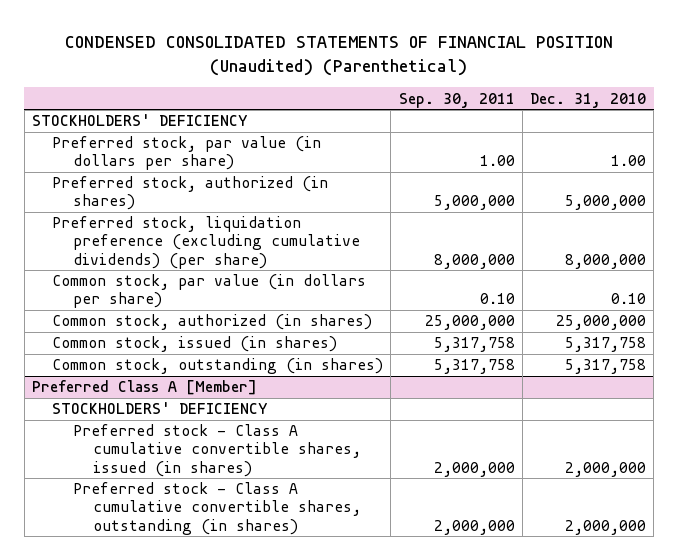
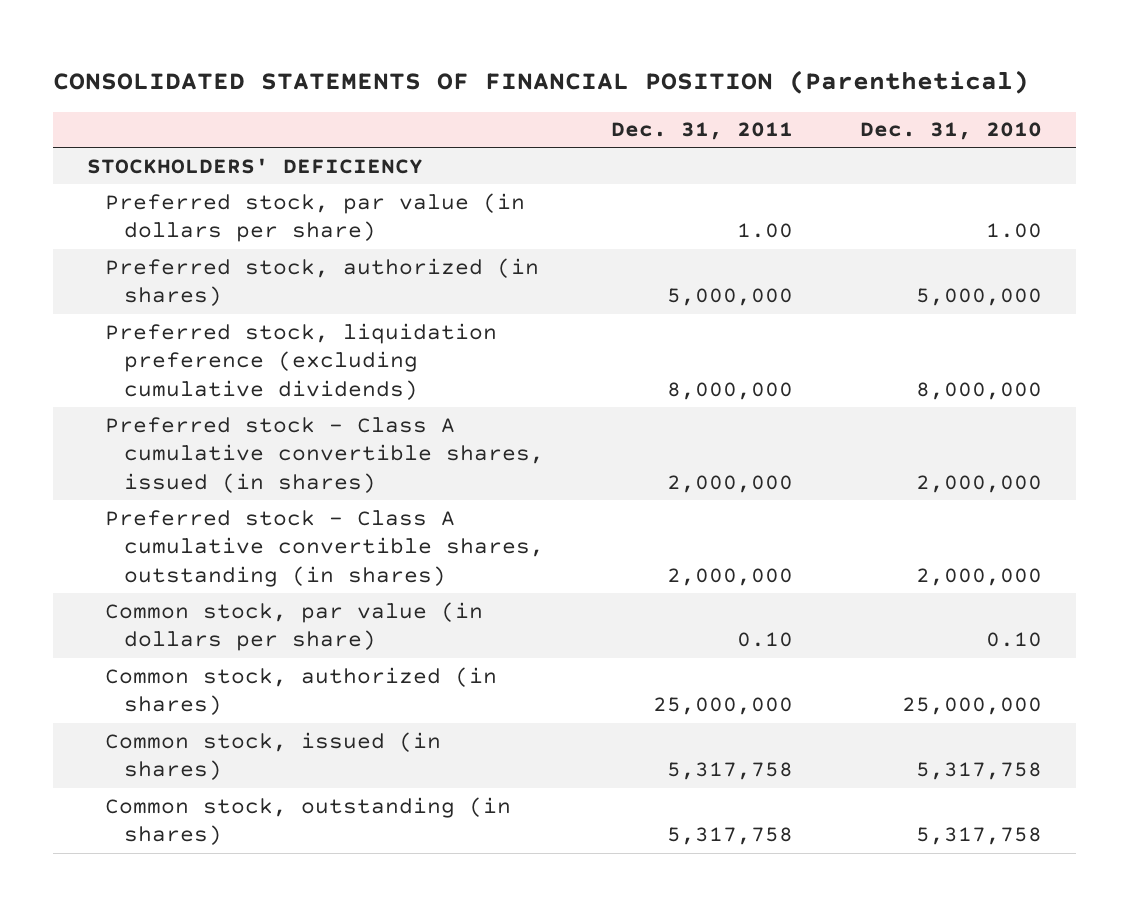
- CONDENSED CONSOLIDATED STATEMENTS OF FINANCIAL POSITION (Unaudited) (Parenthetical)
+ CONSOLIDATED STATEMENTS OF FINANCIAL POSITION (Parenthetical)
- | Sep. 30, 2011 | Dec. 31, 2010
+ | Dec. 31, 2011 | Dec. 31, 2010
- Preferred stock, liquidation preference (excluding cumulative dividends) (per share) | 8,000,000 | 8,000,000
+ Preferred stock, liquidation preference (excluding cumulative dividends) | 8,000,000 | 8,000,000
+ Preferred stock - Class A cumulative convertible shares, issued (in shares) | 2,000,000 | 2,000,000
+ Preferred stock - Class A cumulative convertible shares, outstanding (in shares) | 2,000,000 | 2,000,000
- Preferred Class A [Member]
- STOCKHOLDERS' DEFICIENCY
- Preferred stock - Class A cumulative convertible shares, issued (in shares) | 2,000,000 | 2,000,000
- Preferred stock - Class A cumulative convertible shares, outstanding (in shares) | 2,000,000 | 2,000,000

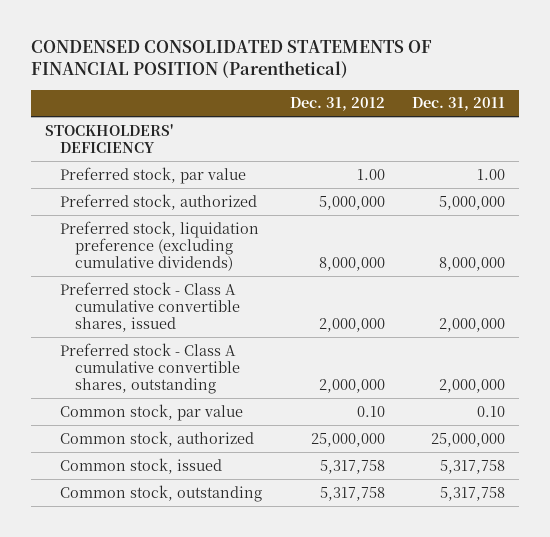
- CONSOLIDATED STATEMENTS OF FINANCIAL POSITION (Parenthetical)
+ CONDENSED CONSOLIDATED STATEMENTS OF FINANCIAL POSITION (Parenthetical)
- | Dec. 31, 2011 | Dec. 31, 2010
+ | Dec. 31, 2012 | Dec. 31, 2011
- Preferred stock, par value (in dollars per share) | 1.00 | 1.00
- Preferred stock, authorized (in shares) | 5,000,000 | 5,000,000
+ Preferred stock, par value | 1.00 | 1.00
+ Preferred stock, authorized | 5,000,000 | 5,000,000
- Preferred stock - Class A cumulative convertible shares, issued (in shares) | 2,000,000 | 2,000,000
- Preferred stock - Class A cumulative convertible shares, outstanding (in shares) | 2,000,000 | 2,000,000
- Common stock, par value (in dollars per share) | 0.10 | 0.10
- Common stock, authorized (in shares) | 25,000,000 | 25,000,000
- Common stock, issued (in shares) | 5,317,758 | 5,317,758
- Common stock, outstanding (in shares) | 5,317,758 | 5,317,758
+ Preferred stock - Class A cumulative convertible shares, issued | 2,000,000 | 2,000,000
+ Preferred stock - Class A cumulative convertible shares, outstanding | 2,000,000 | 2,000,000
+ Common stock, par value | 0.10 | 0.10
+ Common stock, authorized | 25,000,000 | 25,000,000
+ Common stock, issued | 5,317,758 | 5,317,758
+ Common stock, outstanding | 5,317,758 | 5,317,758

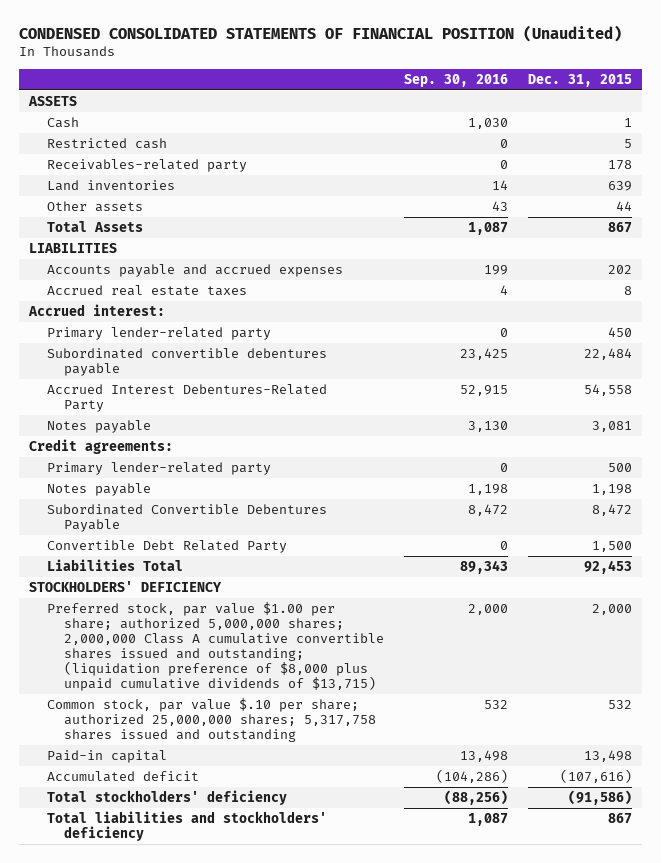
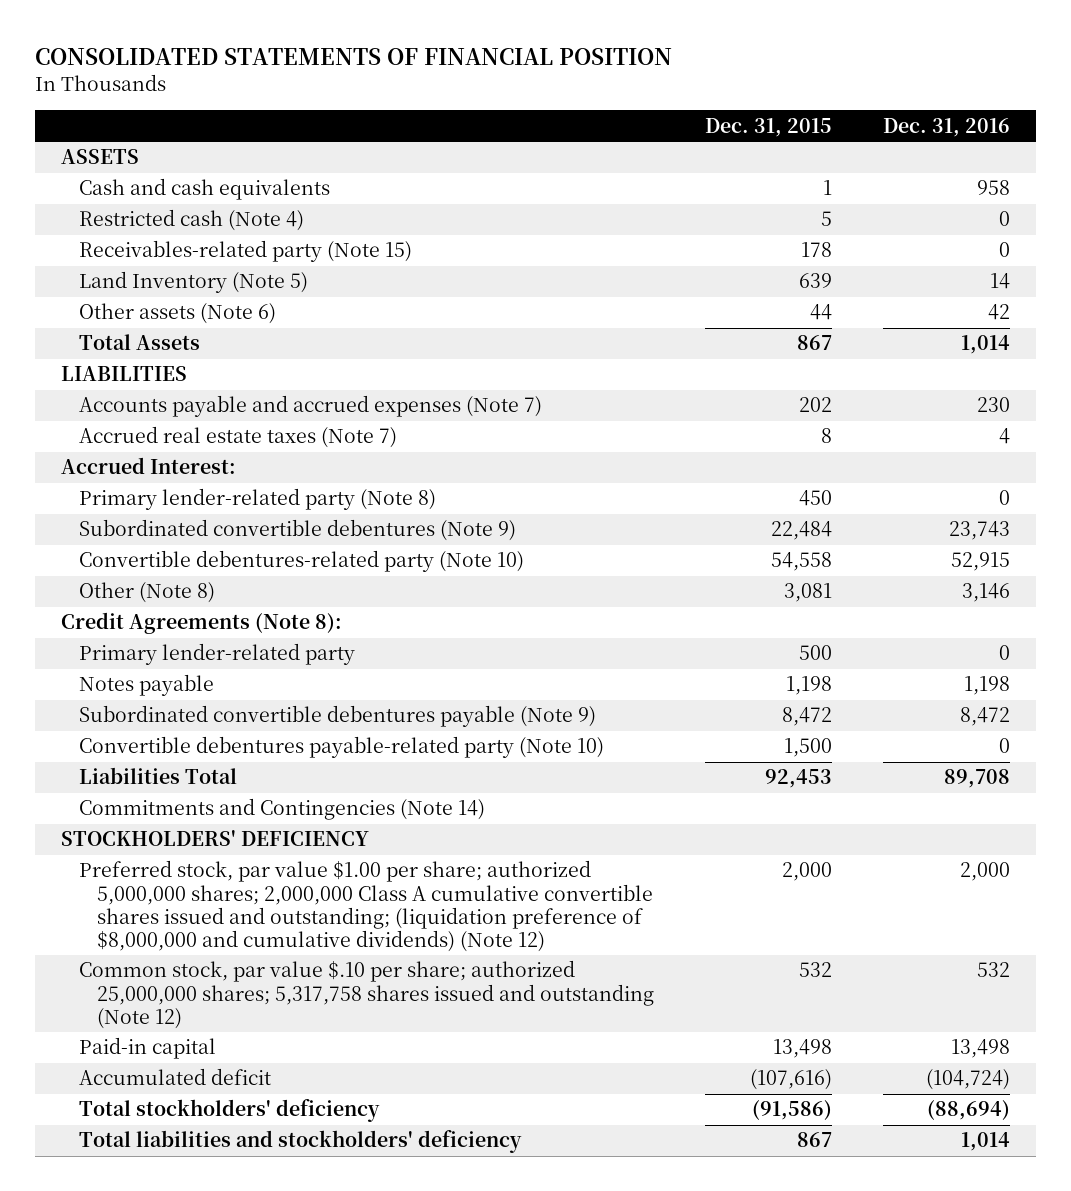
- CONDENSED CONSOLIDATED STATEMENTS OF FINANCIAL POSITION (Unaudited)
+ CONSOLIDATED STATEMENTS OF FINANCIAL POSITION
- | Sep. 30, 2016 | Dec. 31, 2015
+ | Dec. 31, 2015 | Dec. 31, 2016
- Cash | 1,030 | 1
- Restricted cash | 0 | 5
- Receivables-related party | 0 | 178
- Land inventories | 14 | 639
- Other assets | 43 | 44
+ Cash and cash equivalents | 1 | 958
+ Restricted cash (Note 4) | 5 | 0
+ Receivables-related party (Note 15) | 178 | 0
+ Land Inventory (Note 5) | 639 | 14
+ Other assets (Note 6) | 44 | 42
- Accounts payable and accrued expenses | 199 | 202
- Accrued real estate taxes | 4 | 8
- Accrued interest:
- Primary lender-related party | 0 | 450
- Subordinated convertible debentures payable | 23,425 | 22,484
- Accrued Interest Debentures-Related Party | 52,915 | 54,558
- Notes payable | 3,130 | 3,081
- Credit agreements:
+ Accounts payable and accrued expenses (Note 7) | 202 | 230
+ Accrued real estate taxes (Note 7) | 8 | 4
+ Accrued Interest:
+ Primary lender-related party (Note 8) | 450 | 0
+ Subordinated convertible debentures (Note 9) | 22,484 | 23,743
+ Convertible debentures-related party (Note 10) | 54,558 | 52,915
+ Other (Note 8) | 3,081 | 3,146
+ Credit Agreements (Note 8):
- Subordinated Convertible Debentures Payable | 8,472 | 8,472
- Convertible Debt Related Party | 0 | 1,500
+ Subordinated convertible debentures payable (Note 9) | 8,472 | 8,472
+ Convertible debentures payable-related party (Note 10) | 1,500 | 0
+ Commitments and Contingencies (Note 14)
- Preferred stock, par value $1.00 per share; authorized 5,000,000 shares; 2,000,000 Class A cumulative convertible shares issued and outstanding; (liquidation preference of $8,000 plus unpaid cumulative dividends of $13,715) | 2,000 | 2,000
- Common stock, par value $.10 per share; authorized 25,000,000 shares; 5,317,758 shares issued and outstanding | 532 | 532
+ Preferred stock, par value $1.00 per share; authorized 5,000,000 shares; 2,000,000 Class A cumulative convertible shares issued and outstanding; (liquidation preference of $8,000,000 and cumulative dividends) (Note 12) | 2,000 | 2,000
+ Common stock, par value $.10 per share; authorized 25,000,000 shares; 5,317,758 shares issued and outstanding (Note 12) | 532 | 532

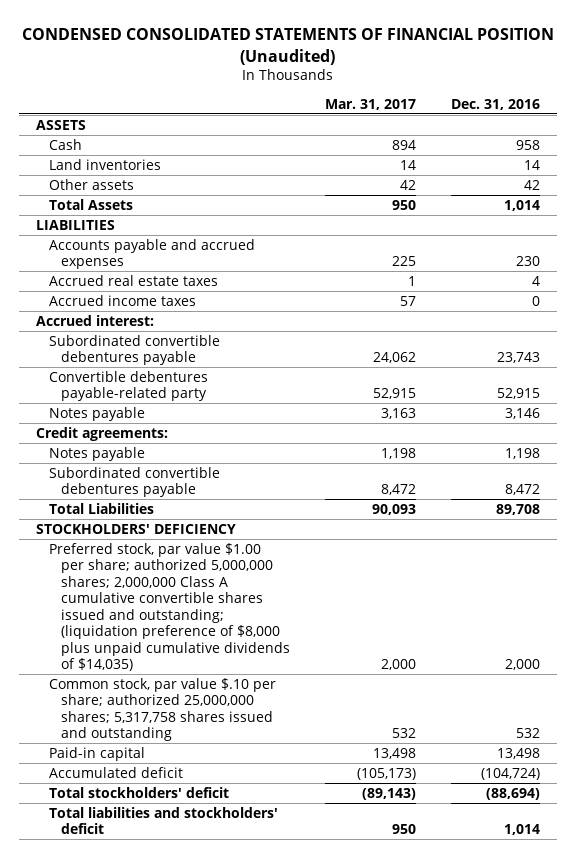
- CONSOLIDATED STATEMENTS OF FINANCIAL POSITION
+ CONDENSED CONSOLIDATED STATEMENTS OF FINANCIAL POSITION (Unaudited)
- | Dec. 31, 2015 | Dec. 31, 2016
+ | Mar. 31, 2017 | Dec. 31, 2016
- Cash and cash equivalents | 1 | 958
- Restricted cash (Note 4) | 5 | 0
- Receivables-related party (Note 15) | 178 | 0
- Land Inventory (Note 5) | 639 | 14
- Other assets (Note 6) | 44 | 42
+ Cash | 894 | 958
+ Land inventories | 14 | 14
+ Other assets | 42 | 42
- Accounts payable and accrued expenses (Note 7) | 202 | 230
- Accrued real estate taxes (Note 7) | 8 | 4
- Accrued Interest:
- Primary lender-related party (Note 8) | 450 | 0
- Subordinated convertible debentures (Note 9) | 22,484 | 23,743
- Convertible debentures-related party (Note 10) | 54,558 | 52,915
- Other (Note 8) | 3,081 | 3,146
- Credit Agreements (Note 8):
- Primary lender-related party | 500 | 0
+ Accounts payable and accrued expenses | 225 | 230
+ Accrued real estate taxes | 1 | 4
+ Accrued income taxes | 57 | 0
+ Accrued interest:
+ Subordinated convertible debentures payable | 24,062 | 23,743
+ Convertible debentures payable-related party | 52,915 | 52,915
+ Notes payable | 3,163 | 3,146
+ Credit agreements:
- Subordinated convertible debentures payable (Note 9) | 8,472 | 8,472
- Convertible debentures payable-related party (Note 10) | 1,500 | 0
- Liabilities Total | 92,453 | 89,708
- Commitments and Contingencies (Note 14)
+ Subordinated convertible debentures payable | 8,472 | 8,472
+ Total Liabilities | 90,093 | 89,708
- Preferred stock, par value $1.00 per share; authorized 5,000,000 shares; 2,000,000 Class A cumulative convertible shares issued and outstanding; (liquidation preference of $8,000,000 and cumulative dividends) (Note 12) | 2,000 | 2,000
- Common stock, par value $.10 per share; authorized 25,000,000 shares; 5,317,758 shares issued and outstanding (Note 12) | 532 | 532
+ Preferred stock, par value $1.00 per share; authorized 5,000,000 shares; 2,000,000 Class A cumulative convertible shares issued and outstanding; (liquidation preference of $8,000 plus unpaid cumulative dividends of $14,035) | 2,000 | 2,000
+ Common stock, par value $.10 per share; authorized 25,000,000 shares; 5,317,758 shares issued and outstanding | 532 | 532
- Total stockholders' deficiency | (91,586) | (88,694)
- Total liabilities and stockholders' deficiency | 867 | 1,014
+ Total stockholders' deficit | (89,143) | (88,694)
+ Total liabilities and stockholders' deficit | 950 | 1,014

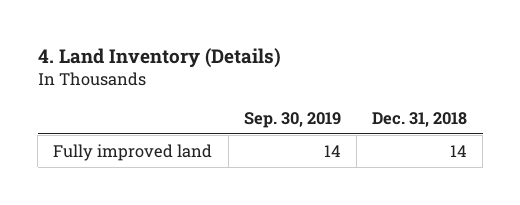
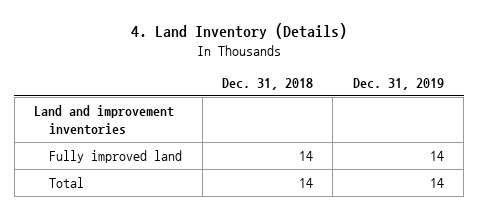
- | Sep. 30, 2019 | Dec. 31, 2018
+ | Dec. 31, 2018 | Dec. 31, 2019
+ Land and improvement inventories
+ Total | 14 | 14

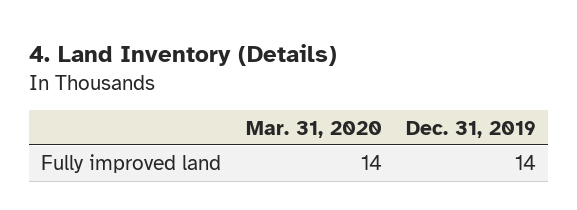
- | Dec. 31, 2018 | Dec. 31, 2019
+ | Mar. 31, 2020 | Dec. 31, 2019
- Land and improvement inventories
- Total | 14 | 14

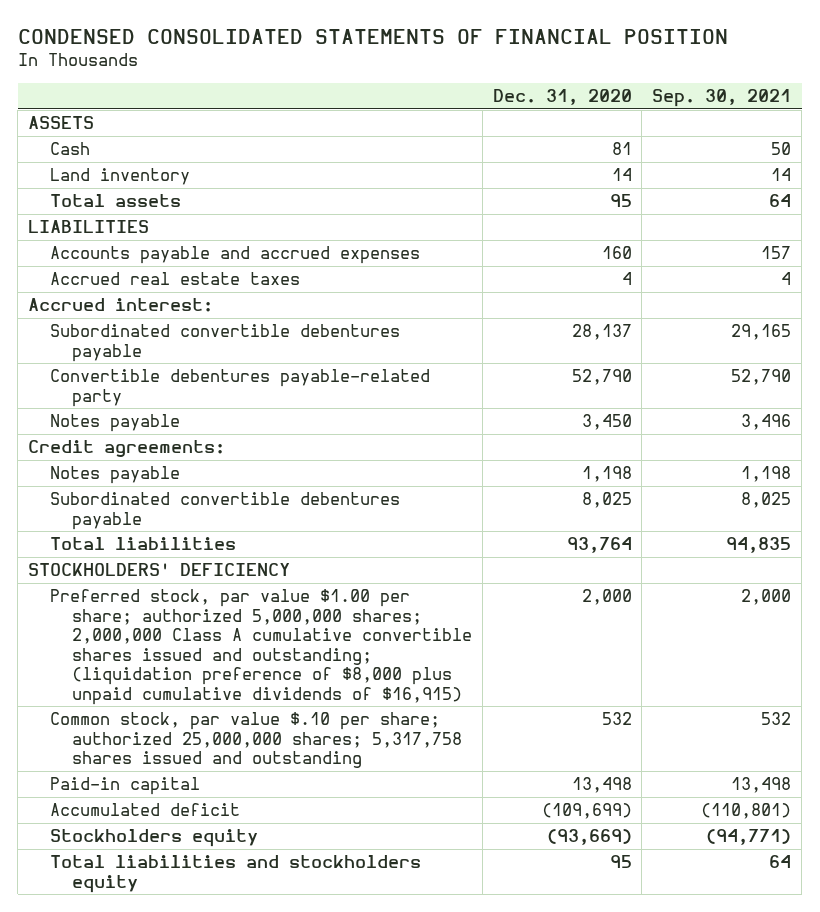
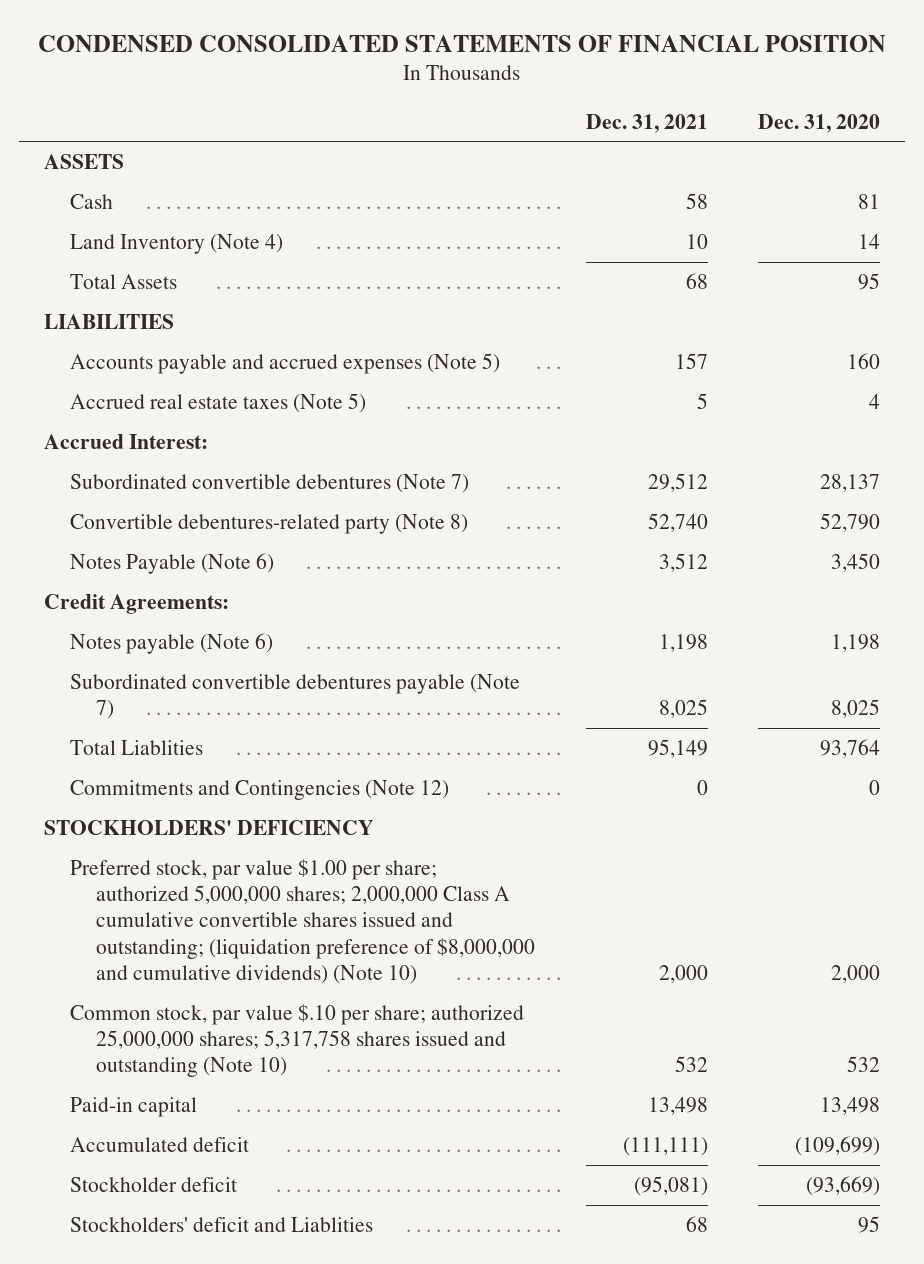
- | Dec. 31, 2020 | Sep. 30, 2021
+ | Dec. 31, 2021 | Dec. 31, 2020
- Land inventory | 14 | 14
- Total assets | 95 | 64
+ Land Inventory (Note 4) | 10 | 14
+ Total Assets | 68 | 95
- Accounts payable and accrued expenses | 160 | 157
- Accrued real estate taxes | 4 | 4
- Accrued interest:
- Subordinated convertible debentures payable | 28,137 | 29,165
- Convertible debentures payable-related party | 52,790 | 52,790
- Notes payable | 3,450 | 3,496
- Credit agreements:
- Notes payable | 1,198 | 1,198
- Subordinated convertible debentures payable | 8,025 | 8,025
- Total liabilities | 93,764 | 94,835
+ Accounts payable and accrued expenses (Note 5) | 157 | 160
+ Accrued real estate taxes (Note 5) | 5 | 4
+ Accrued Interest:
+ Subordinated convertible debentures (Note 7) | 29,512 | 28,137
+ Convertible debentures-related party (Note 8) | 52,740 | 52,790
+ Notes Payable (Note 6) | 3,512 | 3,450
+ Credit Agreements:
+ Notes payable (Note 6) | 1,198 | 1,198
+ Subordinated convertible debentures payable (Note 7) | 8,025 | 8,025
+ Total Liablities | 95,149 | 93,764
+ Commitments and Contingencies (Note 12) | 0 | 0
- Preferred stock, par value $1.00 per share; authorized 5,000,000 shares; 2,000,000 Class A cumulative convertible shares issued and outstanding; (liquidation preference of $8,000 plus unpaid cumulative dividends of $16,915) | 2,000 | 2,000
- Common stock, par value $.10 per share; authorized 25,000,000 shares; 5,317,758 shares issued and outstanding | 532 | 532
+ Preferred stock, par value $1.00 per share; authorized 5,000,000 shares; 2,000,000 Class A cumulative convertible shares issued and outstanding; (liquidation preference of $8,000,000 and cumulative dividends) (Note 10) | 2,000 | 2,000
+ Common stock, par value $.10 per share; authorized 25,000,000 shares; 5,317,758 shares issued and outstanding (Note 10) | 532 | 532
- Stockholders equity | (93,669) | (94,771)
- Total liabilities and stockholders equity | 95 | 64
+ Stockholder deficit | (95,081) | (93,669)
+ Stockholders' deficit and Liablities | 68 | 95

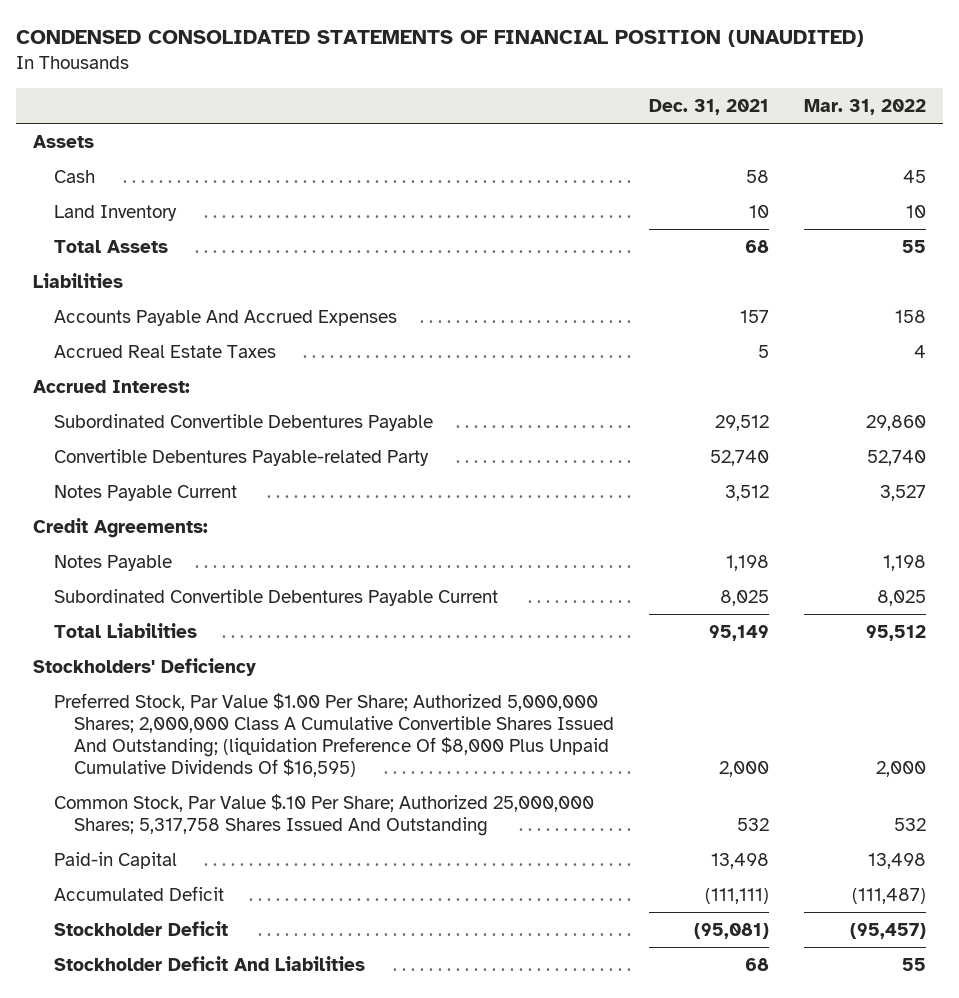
- CONDENSED CONSOLIDATED STATEMENTS OF FINANCIAL POSITION
+ CONDENSED CONSOLIDATED STATEMENTS OF FINANCIAL POSITION (UNAUDITED)
- | Dec. 31, 2021 | Dec. 31, 2020
+ | Dec. 31, 2021 | Mar. 31, 2022
- ASSETS
+ Assets
- Land Inventory (Note 4) | 10 | 14
+ Land Inventory | 10 | 10
- LIABILITIES
- Accounts payable and accrued expenses (Note 5) | 157 | 160
- Accrued real estate taxes (Note 5) | 5 | 4
+ Liabilities
+ Accounts Payable And Accrued Expenses | 157 | 158
+ Accrued Real Estate Taxes | 5 | 4
- Subordinated convertible debentures (Note 7) | 29,512 | 28,137
- Convertible debentures-related party (Note 8) | 52,740 | 52,790
- Notes Payable (Note 6) | 3,512 | 3,450
+ Subordinated Convertible Debentures Payable | 29,512 | 29,860
+ Convertible Debentures Payable-related Party | 52,740 | 52,740
+ Notes Payable Current | 3,512 | 3,527
- Notes payable (Note 6) | 1,198 | 1,198
- Subordinated convertible debentures payable (Note 7) | 8,025 | 8,025
- Total Liablities | 95,149 | 93,764
- Commitments and Contingencies (Note 12) | 0 | 0
- STOCKHOLDERS' DEFICIENCY
- Preferred stock, par value $1.00 per share; authorized 5,000,000 shares; 2,000,000 Class A cumulative convertible shares issued and outstanding; (liquidation preference of $8,000,000 and cumulative dividends) (Note 10) | 2,000 | 2,000
- Common stock, par value $.10 per share; authorized 25,000,000 shares; 5,317,758 shares issued and outstanding (Note 10) | 532 | 532
- Paid-in capital | 13,498 | 13,498
- Accumulated deficit | (111,111) | (109,699)
- Stockholder deficit | (95,081) | (93,669)
- Stockholders' deficit and Liablities | 68 | 95
+ Notes Payable | 1,198 | 1,198
+ Subordinated Convertible Debentures Payable Current | 8,025 | 8,025
+ Total Liabilities | 95,149 | 95,512
+ Stockholders' Deficiency
+ Preferred Stock, Par Value $1.00 Per Share; Authorized 5,000,000 Shares; 2,000,000 Class A Cumulative Convertible Shares Issued And Outstanding; (liquidation Preference Of $8,000 Plus Unpaid Cumulative Dividends Of $16,595) | 2,000 | 2,000
+ Common Stock, Par Value $.10 Per Share; Authorized 25,000,000 Shares; 5,317,758 Shares Issued And Outstanding | 532 | 532
+ Paid-in Capital | 13,498 | 13,498
+ Accumulated Deficit | (111,111) | (111,487)
+ Stockholder Deficit | (95,081) | (95,457)
+ Stockholder Deficit And Liabilities | 68 | 55

